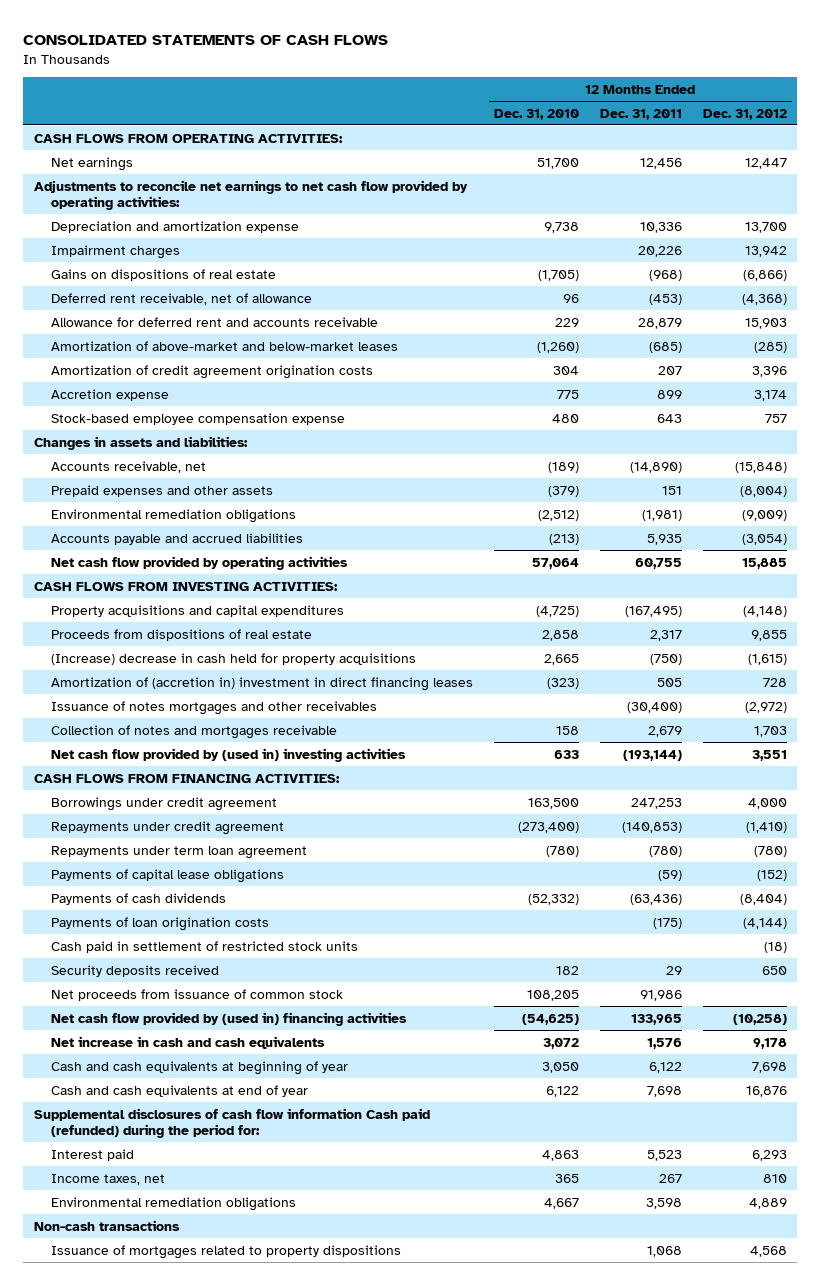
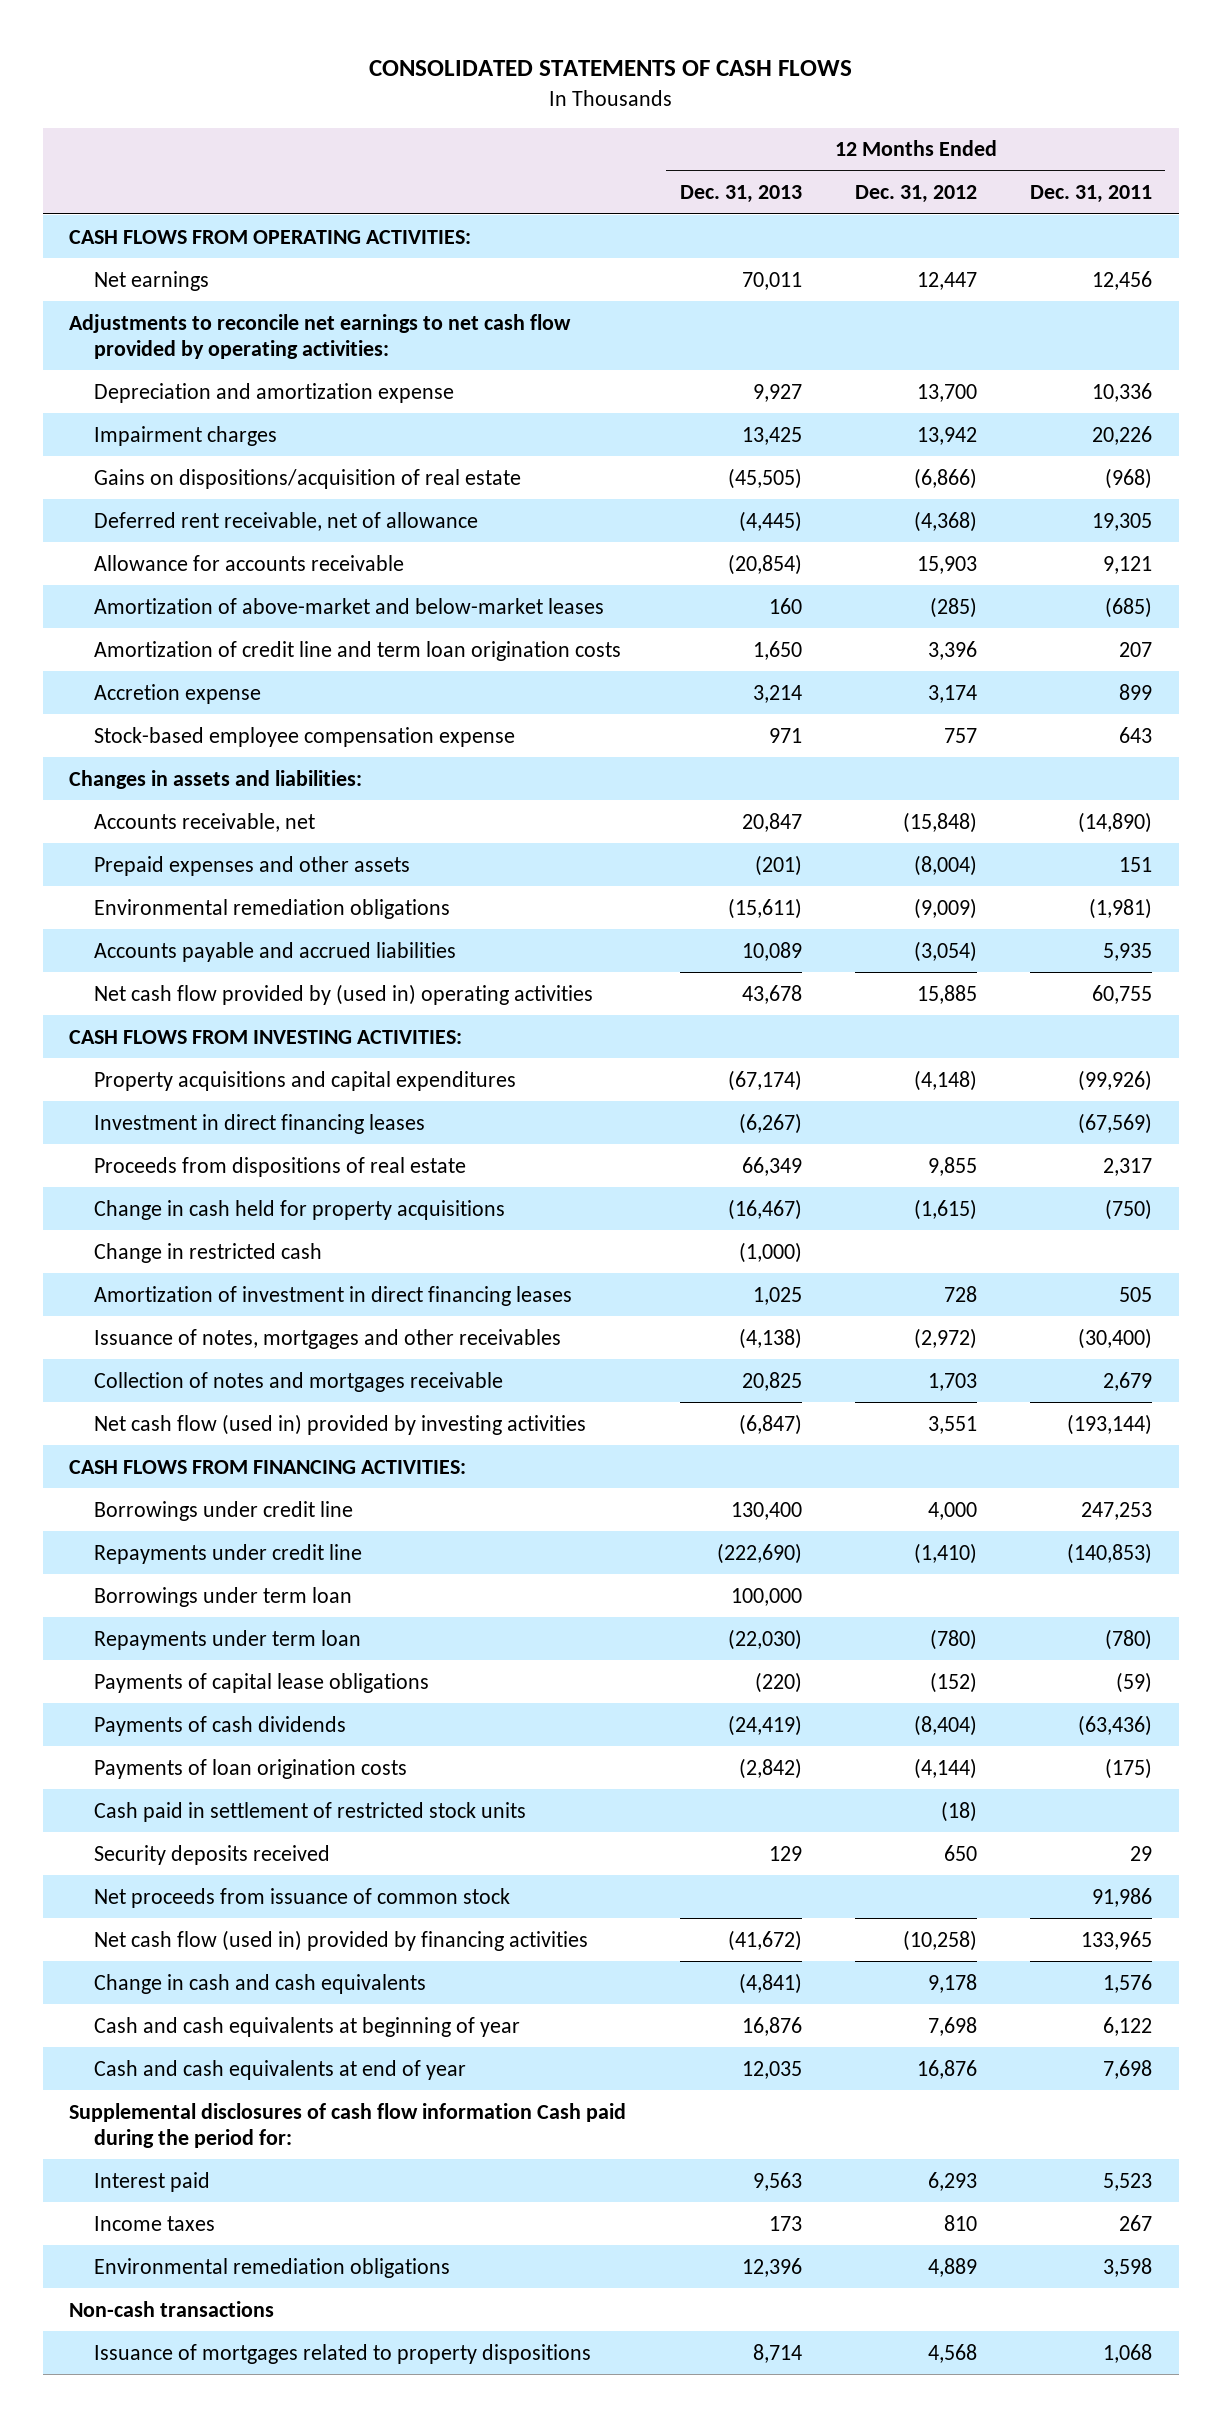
- | 12 Months Ended Dec. 31, 2010 | 12 Months Ended Dec. 31, 2011 | 12 Months Ended Dec. 31, 2012
+ | 12 Months Ended Dec. 31, 2013 | 12 Months Ended Dec. 31, 2012 | 12 Months Ended Dec. 31, 2011
- Gains on dispositions of real estate | (1,705) | (968) | (6,866)
- Deferred rent receivable, net of allowance | 96 | (453) | (4,368)
- Allowance for deferred rent and accounts receivable | 229 | 28,879 | 15,903
+ Gains on dispositions/acquisition of real estate | (45,505) | (6,866) | (968)
+ Deferred rent receivable, net of allowance | (4,445) | (4,368) | 19,305
+ Allowance for accounts receivable | (20,854) | 15,903 | 9,121
- Amortization of credit agreement origination costs | 304 | 207 | 3,396
+ Amortization of credit line and term loan origination costs | 1,650 | 3,396 | 207
- Net cash flow provided by operating activities | 57,064 | 60,755 | 15,885
+ Net cash flow provided by (used in) operating activities | 43,678 | 15,885 | 60,755
- Property acquisitions and capital expenditures | (4,725) | (167,495) | (4,148)
+ Property acquisitions and capital expenditures | (67,174) | (4,148) | (99,926)
+ Investment in direct financing leases | (6,267) | | (67,569)
- (Increase) decrease in cash held for property acquisitions | 2,665 | (750) | (1,615)
- Amortization of (accretion in) investment in direct financing leases | (323) | 505 | 728
- Issuance of notes mortgages and other receivables | | (30,400) | (2,972)
+ Change in cash held for property acquisitions | (16,467) | (1,615) | (750)
+ Change in restricted cash | (1,000) | |
+ Amortization of investment in direct financing leases | 1,025 | 728 | 505
+ Issuance of notes, mortgages and other receivables | (4,138) | (2,972) | (30,400)
- Net cash flow provided by (used in) investing activities | 633 | (193,144) | 3,551
+ Net cash flow (used in) provided by investing activities | (6,847) | 3,551 | (193,144)
- Borrowings under credit agreement | 163,500 | 247,253 | 4,000
- Repayments under credit agreement | (273,400) | (140,853) | (1,410)
- Repayments under term loan agreement | (780) | (780) | (780)
+ Borrowings under credit line | 130,400 | 4,000 | 247,253
+ Repayments under credit line | (222,690) | (1,410) | (140,853)
+ Borrowings under term loan | 100,000 | |
+ Repayments under term loan | (22,030) | (780) | (780)
- Net cash flow provided by (used in) financing activities | (54,625) | 133,965 | (10,258)
- Net increase in cash and cash equivalents | 3,072 | 1,576 | 9,178
+ Net cash flow (used in) provided by financing activities | (41,672) | (10,258) | 133,965
+ Change in cash and cash equivalents | (4,841) | 9,178 | 1,576
- Supplemental disclosures of cash flow information Cash paid (refunded) during the period for:
+ Supplemental disclosures of cash flow information Cash paid during the period for:
- Income taxes, net | 365 | 267 | 810
+ Income taxes | 173 | 810 | 267

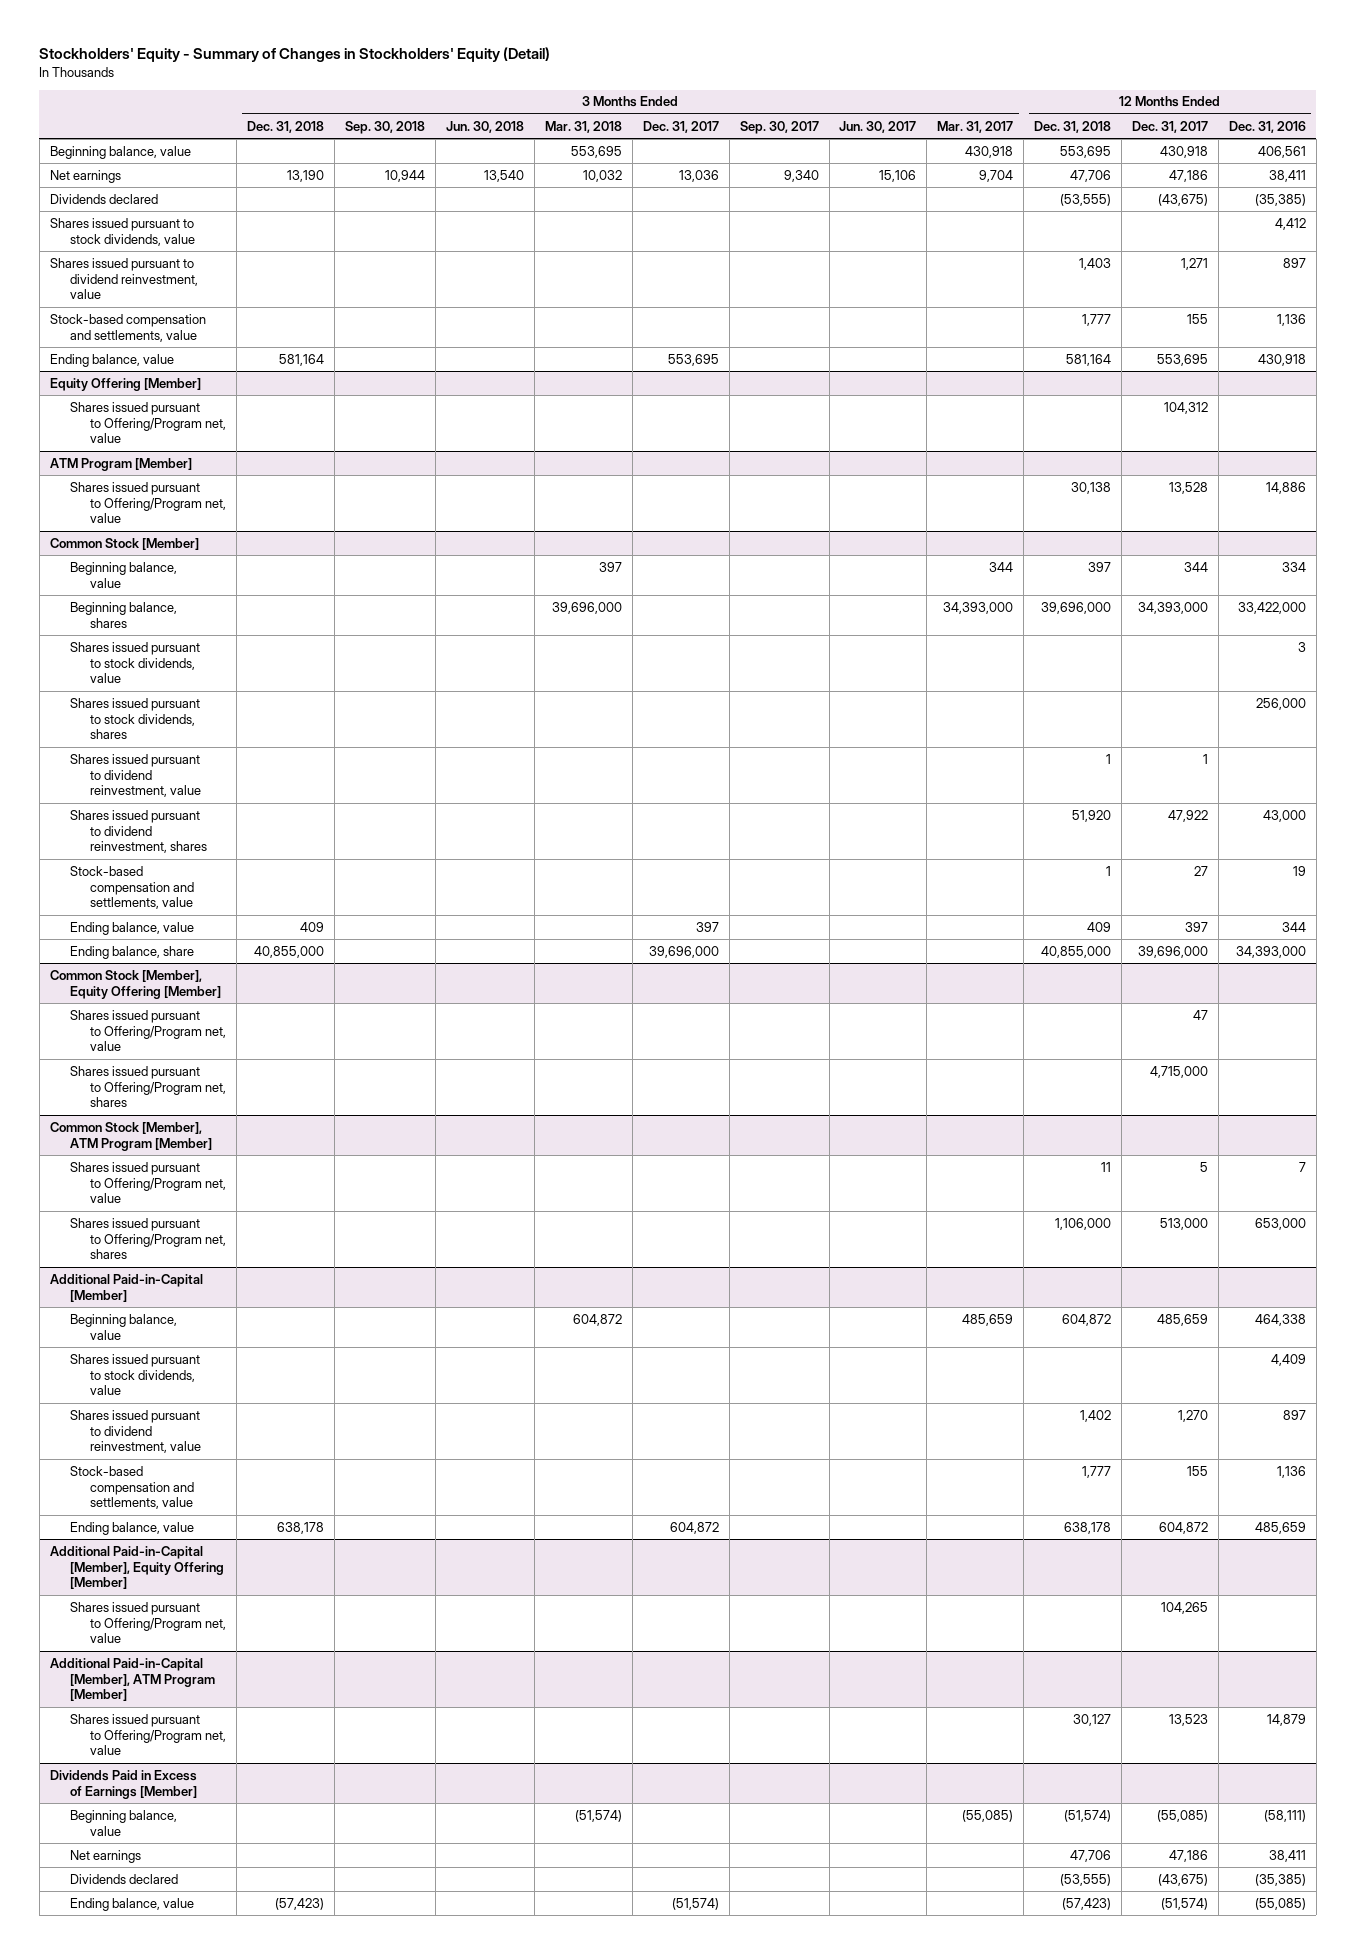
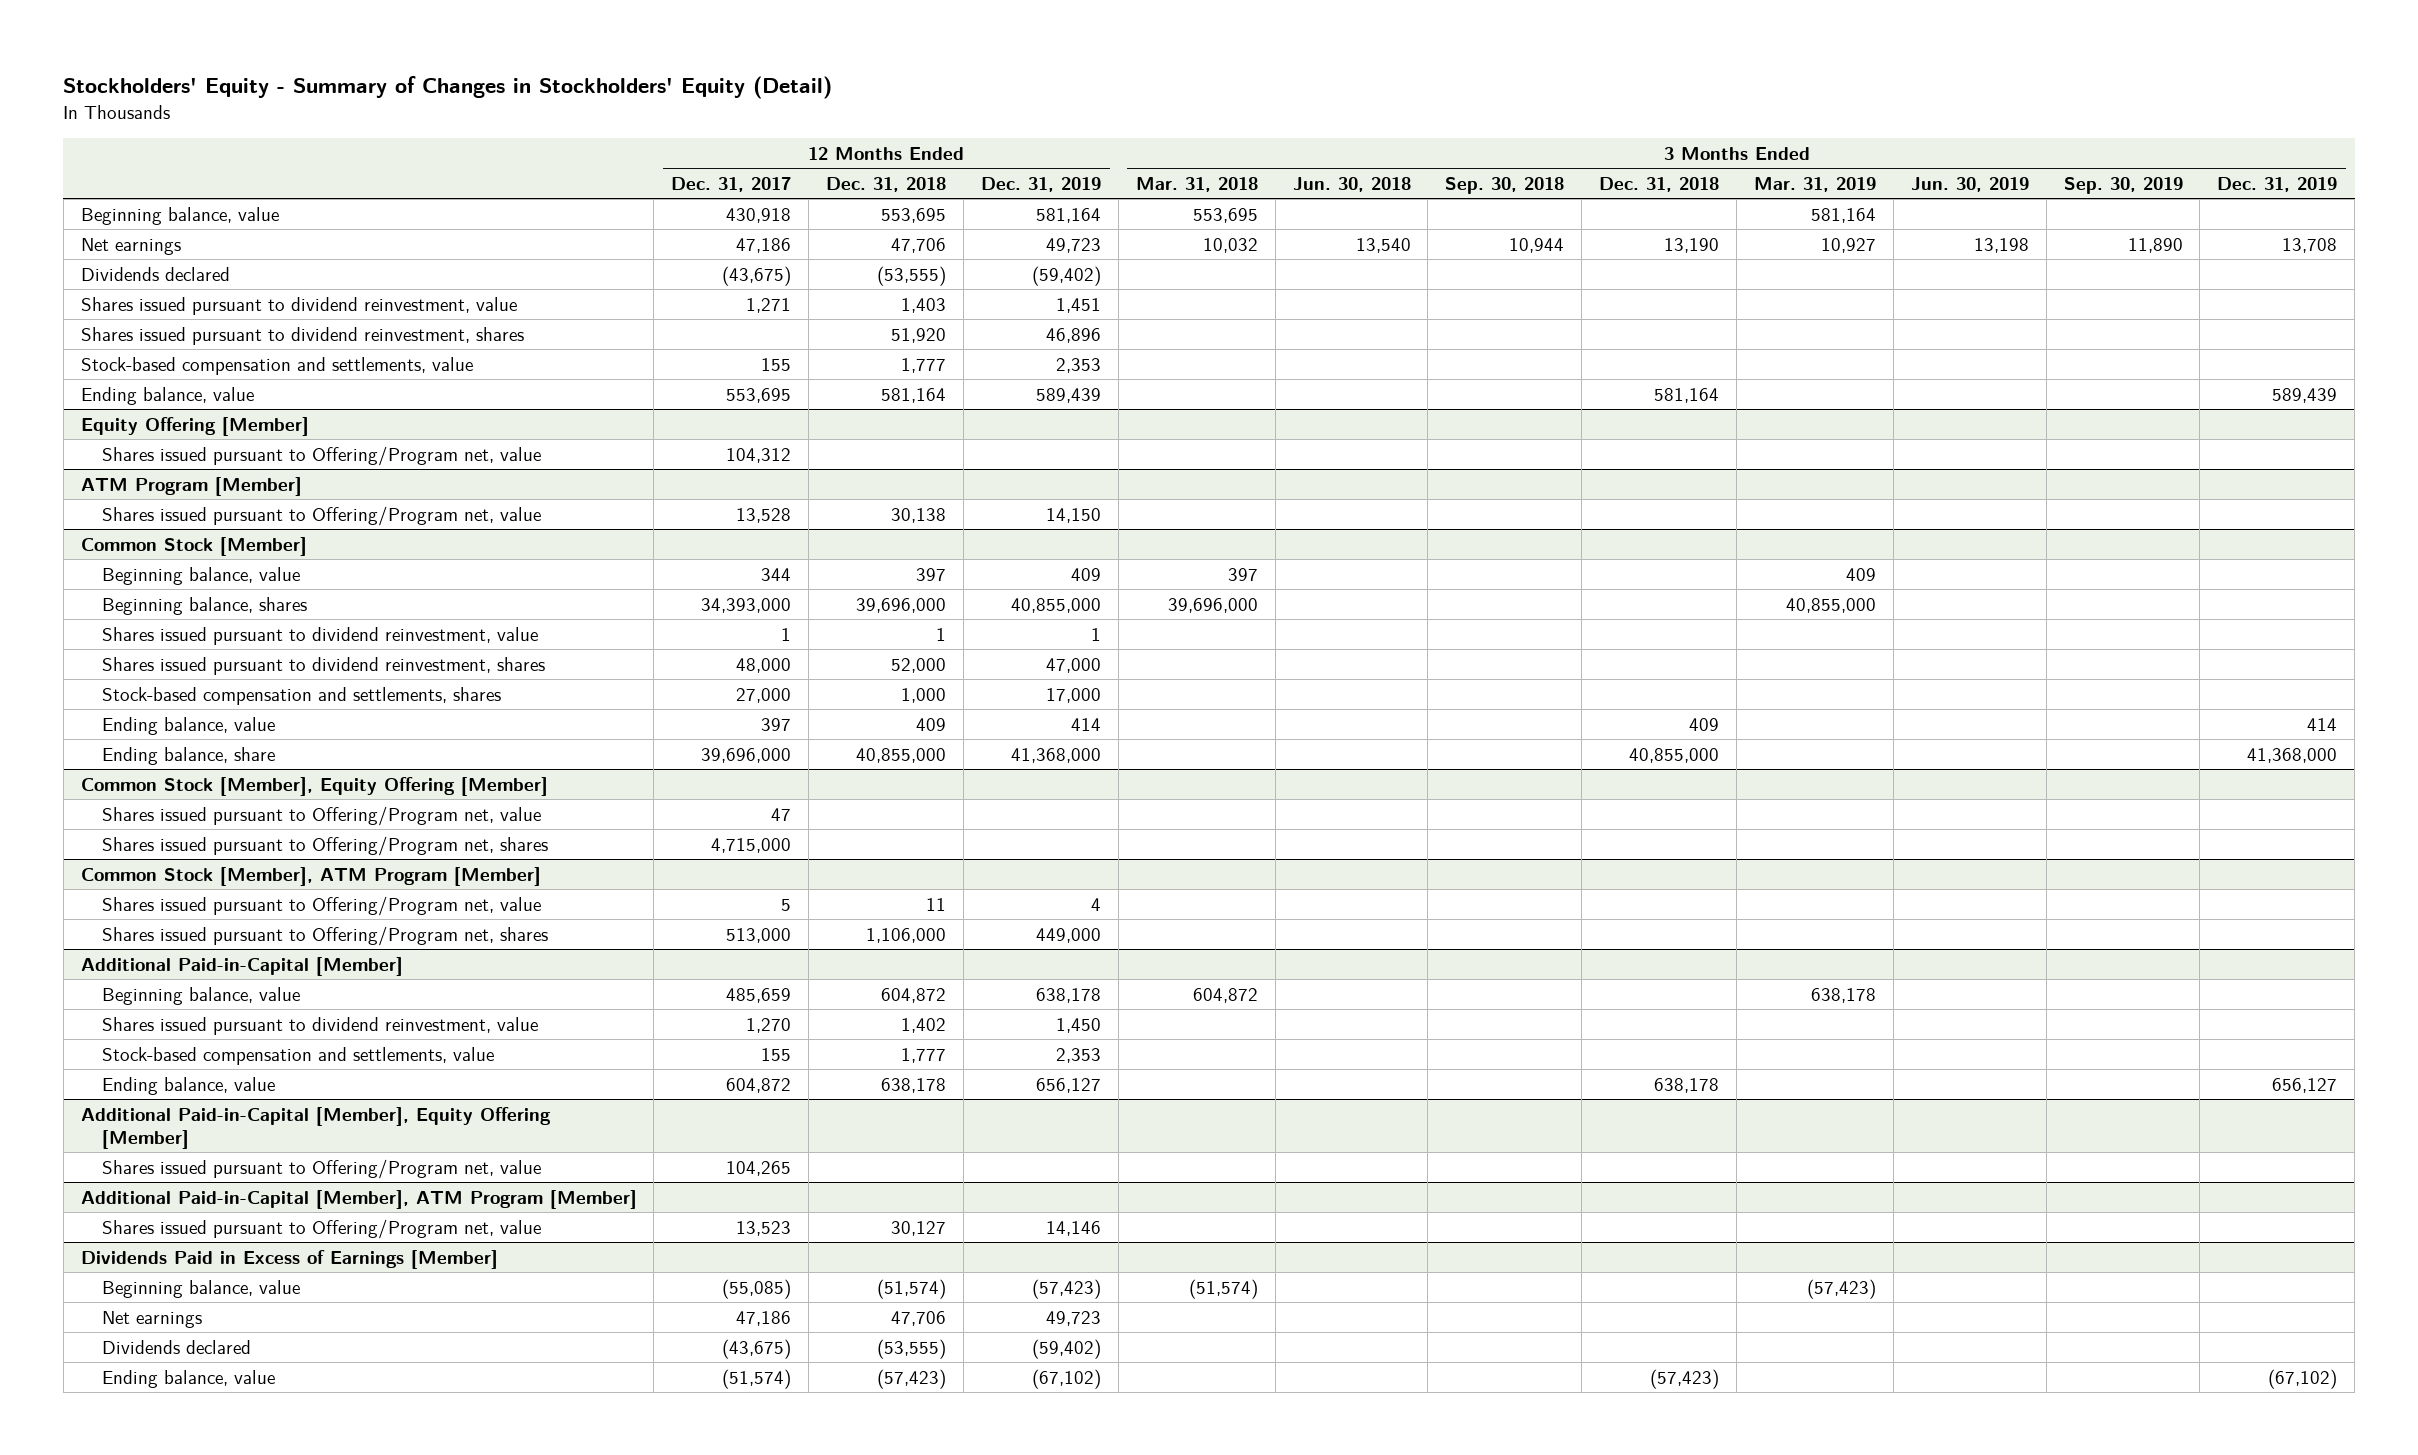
- | 3 Months Ended Dec. 31, 2018 | 3 Months Ended Sep. 30, 2018 | 3 Months Ended Jun. 30, 2018 | 3 Months Ended Mar. 31, 2018 | 3 Months Ended Dec. 31, 2017 | 3 Months Ended Sep. 30, 2017 | 3 Months Ended Jun. 30, 2017 | 3 Months Ended Mar. 31, 2017 | 12 Months Ended Dec. 31, 2018 | 12 Months Ended Dec. 31, 2017 | 12 Months Ended Dec. 31, 2016
+ | 12 Months Ended Dec. 31, 2017 | 12 Months Ended Dec. 31, 2018 | 12 Months Ended Dec. 31, 2019 | 3 Months Ended Mar. 31, 2018 | 3 Months Ended Jun. 30, 2018 | 3 Months Ended Sep. 30, 2018 | 3 Months Ended Dec. 31, 2018 | 3 Months Ended Mar. 31, 2019 | 3 Months Ended Jun. 30, 2019 | 3 Months Ended Sep. 30, 2019 | 3 Months Ended Dec. 31, 2019
- Shares issued pursuant to stock dividends, value | | | | | | | | | | | 4,412
+ Shares issued pursuant to dividend reinvestment, shares | | 51,920 | 46,896 | | | | | | | |
@ Common Stock [Member]
- Shares issued pursuant to stock dividends, value | | | | | | | | | | | 3
- Shares issued pursuant to stock dividends, shares | | | | | | | | | | | 256,000
- Shares issued pursuant to dividend reinvestment, shares | | | | | | | | | 51,920 | 47,922 | 43,000
- Stock-based compensation and settlements, value | | | | | | | | | 1 | 27 | 19
+ Shares issued pursuant to dividend reinvestment, shares | 48,000 | 52,000 | 47,000 | | | | | | | |
+ Stock-based compensation and settlements, shares | 27,000 | 1,000 | 17,000 | | | | | | | |
@ Additional Paid-in-Capital [Member]
- Shares issued pursuant to stock dividends, value | | | | | | | | | | | 4,409

